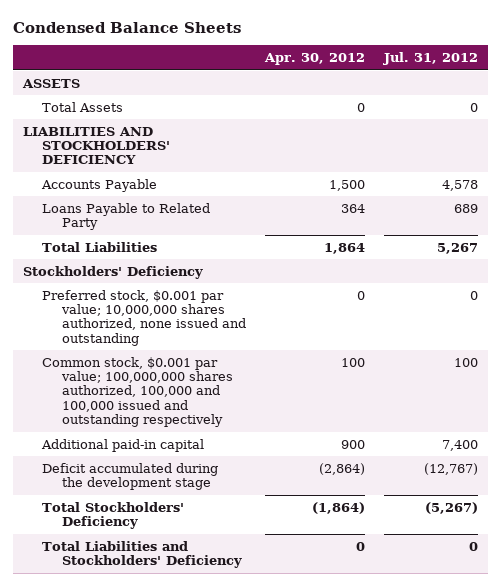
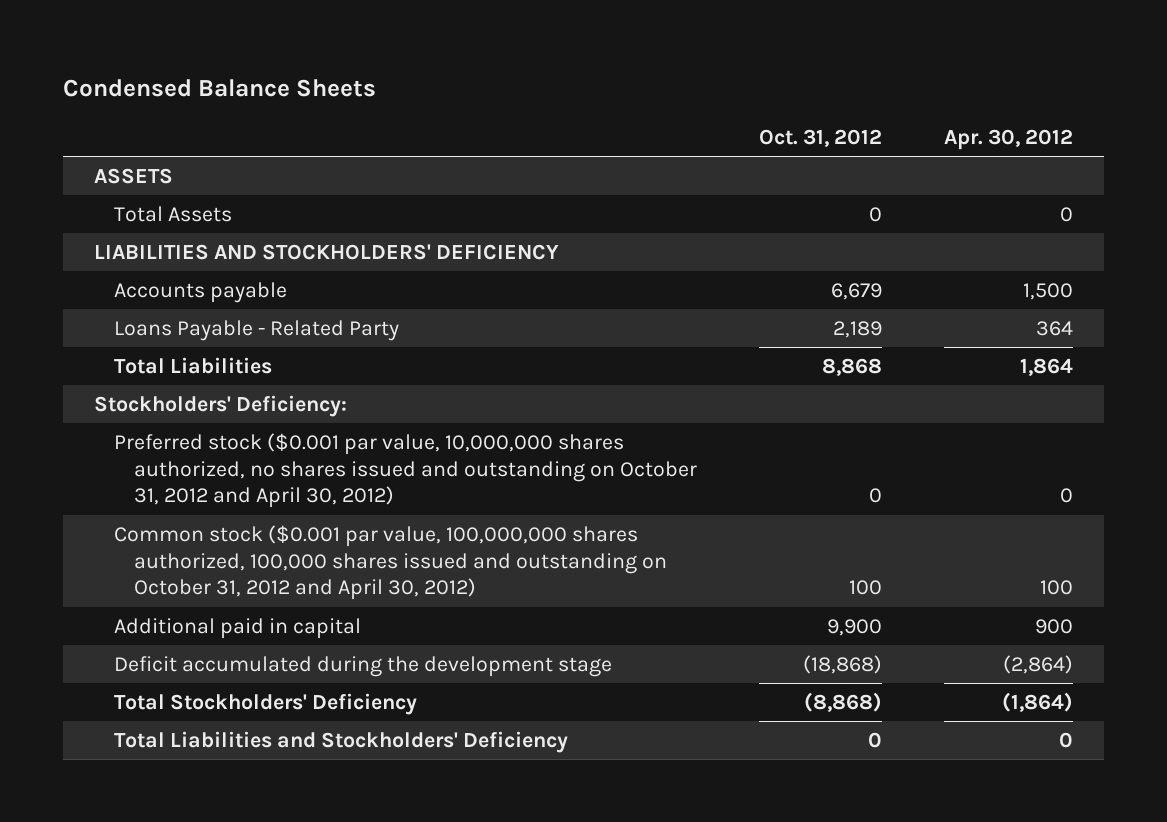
- | Apr. 30, 2012 | Jul. 31, 2012
+ | Oct. 31, 2012 | Apr. 30, 2012
- Accounts Payable | 1,500 | 4,578
- Loans Payable to Related Party | 364 | 689
+ Accounts payable | 6,679 | 1,500
+ Loans Payable - Related Party | 2,189 | 364
- Stockholders' Deficiency
- Preferred stock, $0.001 par value; 10,000,000 shares authorized, none issued and outstanding | 0 | 0
- Common stock, $0.001 par value; 100,000,000 shares authorized, 100,000 and 100,000 issued and outstanding respectively | 100 | 100
- Additional paid-in capital | 900 | 7,400
+ Stockholders' Deficiency:
+ Preferred stock ($0.001 par value, 10,000,000 shares authorized, no shares issued and outstanding on October 31, 2012 and April 30, 2012) | 0 | 0
+ Common stock ($0.001 par value, 100,000,000 shares authorized, 100,000 shares issued and outstanding on October 31, 2012 and April 30, 2012) | 100 | 100
+ Additional paid in capital | 9,900 | 900

